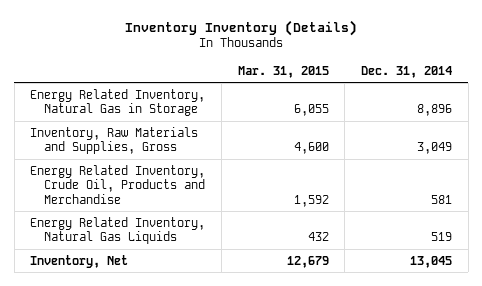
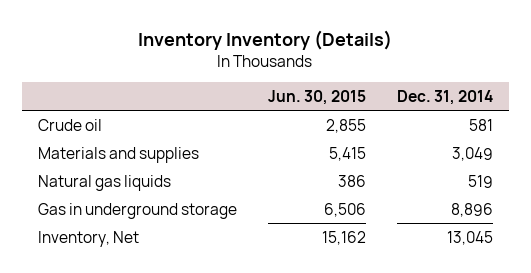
- | Mar. 31, 2015 | Dec. 31, 2014
+ | Jun. 30, 2015 | Dec. 31, 2014
- Energy Related Inventory, Natural Gas in Storage | 6,055 | 8,896
- Inventory, Raw Materials and Supplies, Gross | 4,600 | 3,049
- Energy Related Inventory, Crude Oil, Products and Merchandise | 1,592 | 581
- Energy Related Inventory, Natural Gas Liquids | 432 | 519
+ Crude oil | 2,855 | 581
+ Materials and supplies | 5,415 | 3,049
+ Natural gas liquids | 386 | 519
+ Gas in underground storage | 6,506 | 8,896

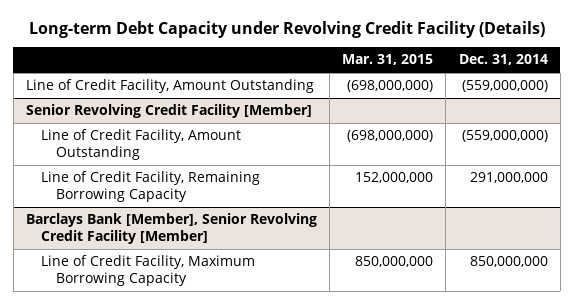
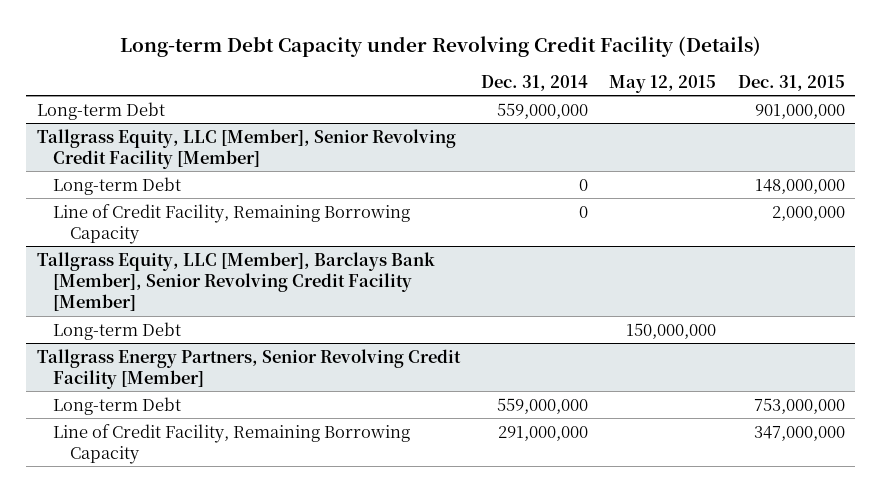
- | Mar. 31, 2015 | Dec. 31, 2014
+ | Dec. 31, 2014 | May 12, 2015 | Dec. 31, 2015
- Line of Credit Facility, Amount Outstanding | (698,000,000) | (559,000,000)
- Senior Revolving Credit Facility [Member]
- Line of Credit Facility, Amount Outstanding | (698,000,000) | (559,000,000)
+ Long-term Debt | 559,000,000 | | 901,000,000
+ Tallgrass Equity, LLC [Member], Senior Revolving Credit Facility [Member]
+ Long-term Debt | 0 | | 148,000,000
+ Line of Credit Facility, Remaining Borrowing Capacity | 0 | | 2,000,000
+ Tallgrass Equity, LLC [Member], Barclays Bank [Member], Senior Revolving Credit Facility [Member]
+ Long-term Debt | | 150,000,000 |
+ Tallgrass Energy Partners, Senior Revolving Credit Facility [Member]
+ Long-term Debt | 559,000,000 | | 753,000,000
- Barclays Bank [Member], Senior Revolving Credit Facility [Member]
- Line of Credit Facility, Maximum Borrowing Capacity | 850,000,000 | 850,000,000

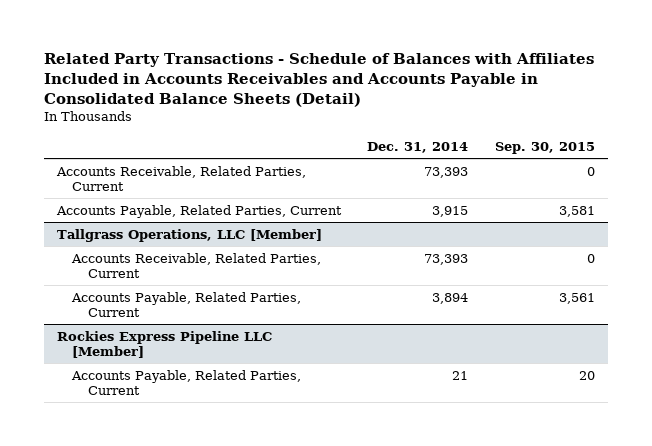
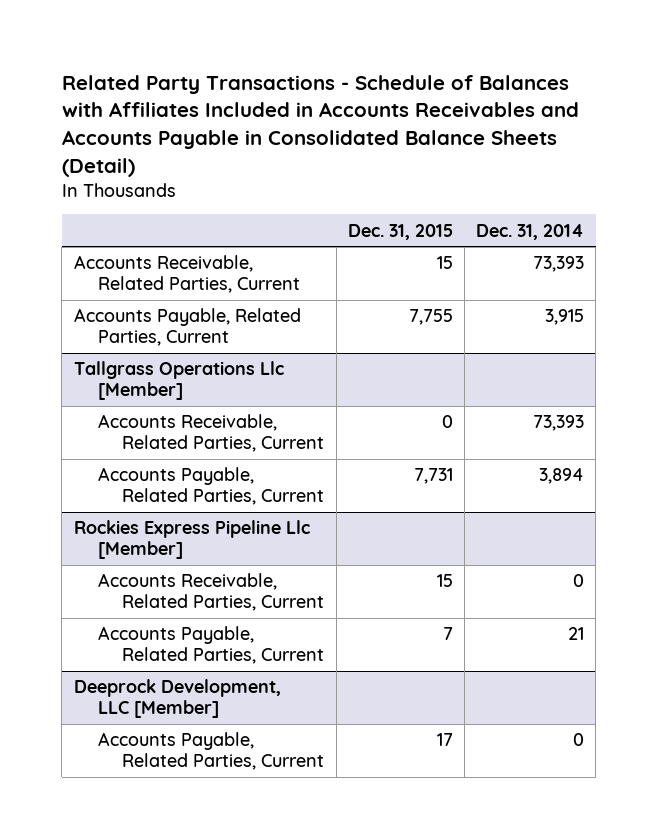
- | Dec. 31, 2014 | Sep. 30, 2015
+ | Dec. 31, 2015 | Dec. 31, 2014
- Tallgrass Operations, LLC [Member]
+ Tallgrass Operations Llc [Member]
- Rockies Express Pipeline LLC [Member]
+ Rockies Express Pipeline Llc [Member]
+ Accounts Receivable, Related Parties, Current | 15 | 0
+ Deeprock Development, LLC [Member]
+ Accounts Payable, Related Parties, Current | 17 | 0

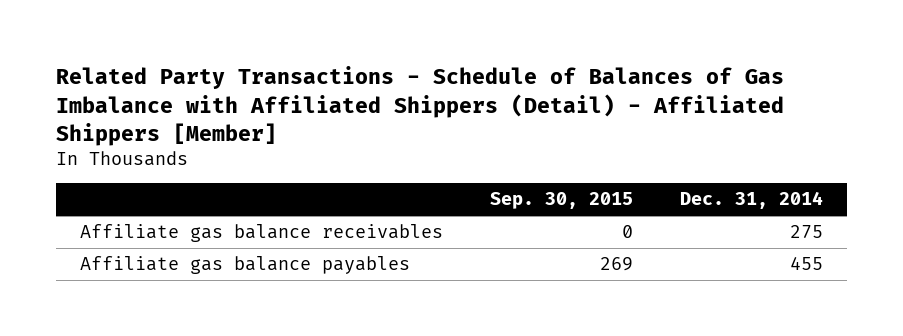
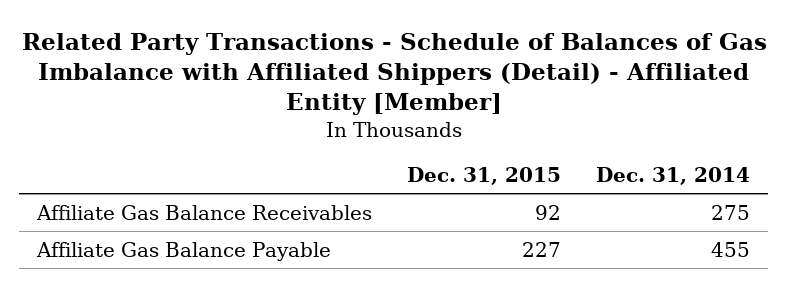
- Related Party Transactions - Schedule of Balances of Gas Imbalance with Affiliated Shippers (Detail) - Affiliated Shippers [Member]
+ Related Party Transactions - Schedule of Balances of Gas Imbalance with Affiliated Shippers (Detail) - Affiliated Entity [Member]
- | Sep. 30, 2015 | Dec. 31, 2014
+ | Dec. 31, 2015 | Dec. 31, 2014
- Affiliate gas balance receivables | 0 | 275
- Affiliate gas balance payables | 269 | 455
+ Affiliate Gas Balance Receivables | 92 | 275
+ Affiliate Gas Balance Payable | 227 | 455

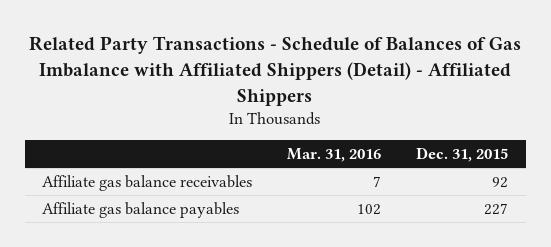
- Related Party Transactions - Schedule of Balances of Gas Imbalance with Affiliated Shippers (Detail) - Affiliated Entity [Member]
+ Related Party Transactions - Schedule of Balances of Gas Imbalance with Affiliated Shippers (Detail) - Affiliated Shippers
- | Dec. 31, 2015 | Dec. 31, 2014
+ | Mar. 31, 2016 | Dec. 31, 2015
- Affiliate Gas Balance Receivables | 92 | 275
- Affiliate Gas Balance Payable | 227 | 455
+ Affiliate gas balance receivables | 7 | 92
+ Affiliate gas balance payables | 102 | 227

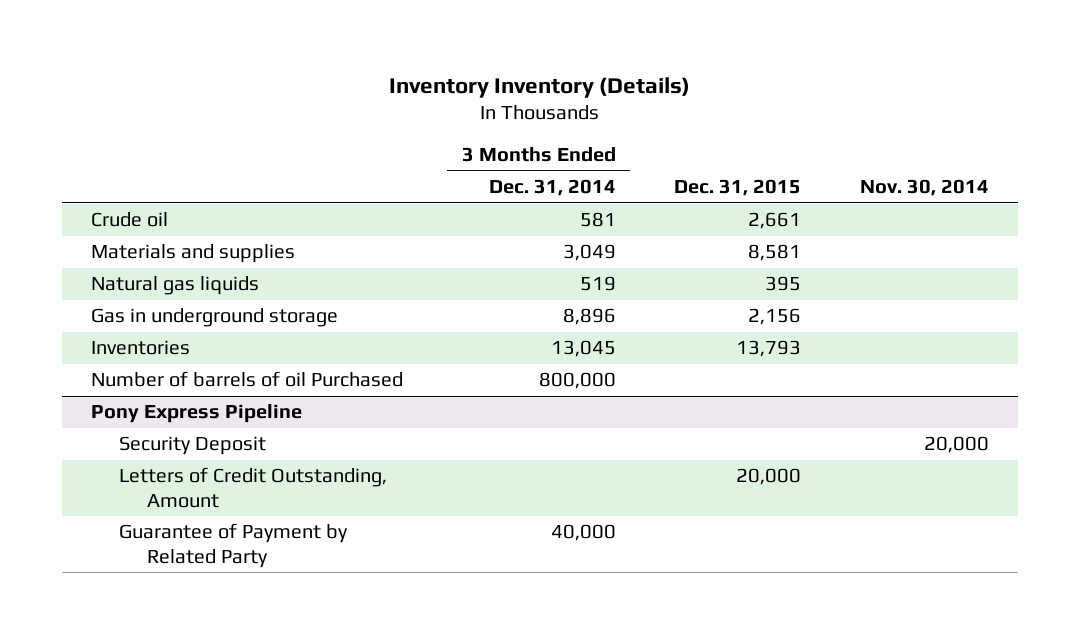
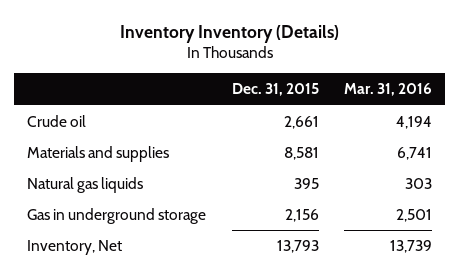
- | 3 Months Ended Dec. 31, 2014 | Dec. 31, 2015 | Nov. 30, 2014
+ | Dec. 31, 2015 | Mar. 31, 2016
- Inventories | 13,045 | 13,793 |
- Number of barrels of oil Purchased | 800,000 | |
- Pony Express Pipeline
- Security Deposit | | | 20,000
- Letters of Credit Outstanding, Amount | | 20,000 |
- Guarantee of Payment by Related Party | 40,000 | |
+ Inventory, Net | 13,793 | 13,739

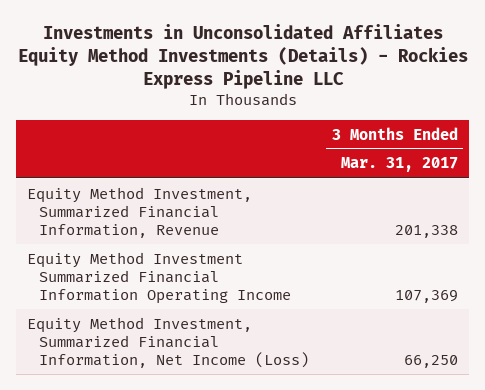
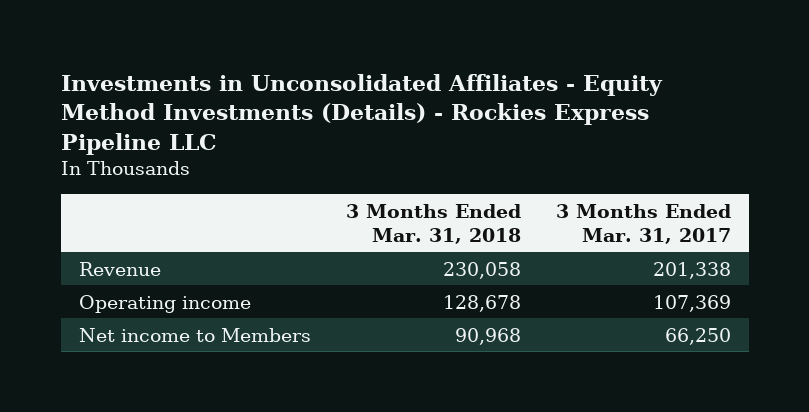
- Investments in Unconsolidated Affiliates Equity Method Investments (Details) - Rockies Express Pipeline LLC
+ Investments in Unconsolidated Affiliates - Equity Method Investments (Details) - Rockies Express Pipeline LLC
- | 3 Months Ended Mar. 31, 2017
+ | 3 Months Ended Mar. 31, 2018 | 3 Months Ended Mar. 31, 2017
- Equity Method Investment, Summarized Financial Information, Revenue | 201,338
- Equity Method Investment Summarized Financial Information Operating Income | 107,369
- Equity Method Investment, Summarized Financial Information, Net Income (Loss) | 66,250
+ Revenue | 230,058 | 201,338
+ Operating income | 128,678 | 107,369
+ Net income to Members | 90,968 | 66,250

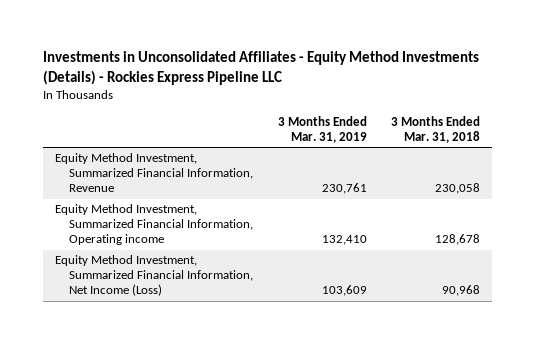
- | 3 Months Ended Mar. 31, 2018 | 3 Months Ended Mar. 31, 2017
+ | 3 Months Ended Mar. 31, 2019 | 3 Months Ended Mar. 31, 2018
- Revenue | 230,058 | 201,338
- Operating income | 128,678 | 107,369
- Net income to Members | 90,968 | 66,250
+ Equity Method Investment, Summarized Financial Information, Revenue | 230,761 | 230,058
+ Equity Method Investment, Summarized Financial Information, Operating income | 132,410 | 128,678
+ Equity Method Investment, Summarized Financial Information, Net Income (Loss) | 103,609 | 90,968

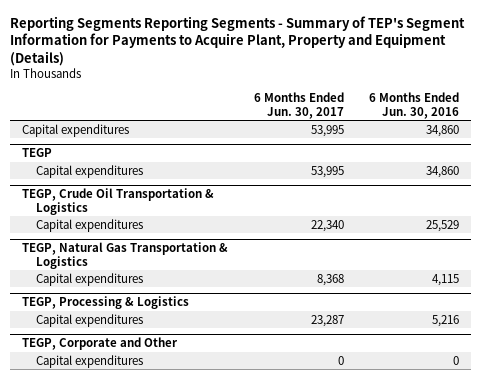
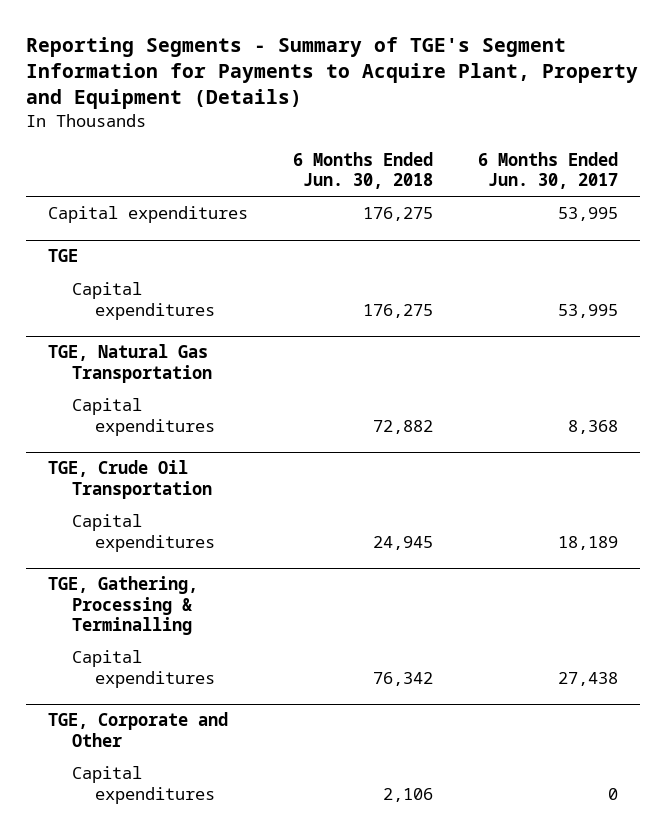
- Reporting Segments Reporting Segments - Summary of TEP's Segment Information for Payments to Acquire Plant, Property and Equipment (Details)
+ Reporting Segments - Summary of TGE's Segment Information for Payments to Acquire Plant, Property and Equipment (Details)
- | 6 Months Ended Jun. 30, 2017 | 6 Months Ended Jun. 30, 2016
+ | 6 Months Ended Jun. 30, 2018 | 6 Months Ended Jun. 30, 2017
- TEGP
+ TGE
- TEGP, Crude Oil Transportation & Logistics
- Capital expenditures | 22,340 | 25,529
- TEGP, Natural Gas Transportation & Logistics
+ TGE, Natural Gas Transportation
- TEGP, Processing & Logistics
- Capital expenditures | 23,287 | 5,216
- TEGP, Corporate and Other
+ TGE, Crude Oil Transportation
+ Capital expenditures | 24,945 | 18,189
+ TGE, Gathering, Processing & Terminalling
+ Capital expenditures | 76,342 | 27,438
+ TGE, Corporate and Other

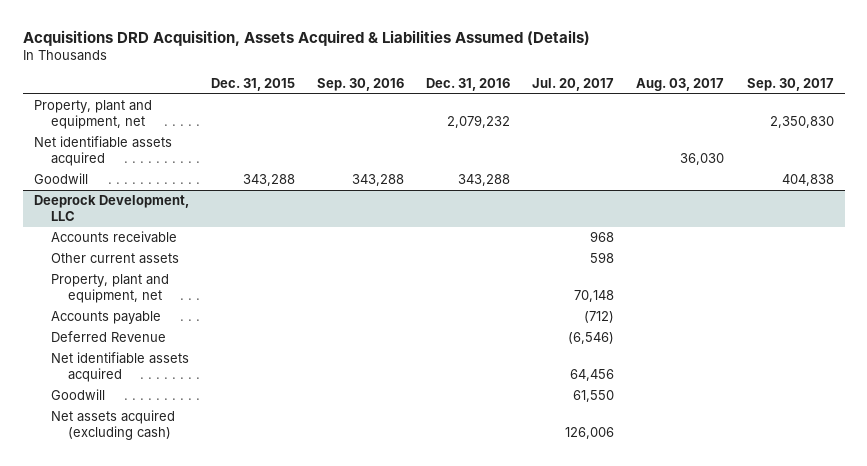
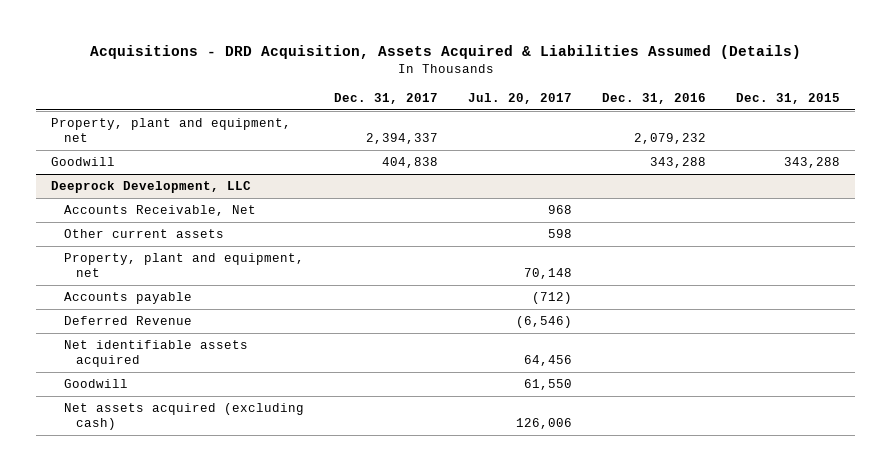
- Acquisitions DRD Acquisition, Assets Acquired & Liabilities Assumed (Details)
+ Acquisitions - DRD Acquisition, Assets Acquired & Liabilities Assumed (Details)
- | Dec. 31, 2015 | Sep. 30, 2016 | Dec. 31, 2016 | Jul. 20, 2017 | Aug. 03, 2017 | Sep. 30, 2017
+ | Dec. 31, 2017 | Jul. 20, 2017 | Dec. 31, 2016 | Dec. 31, 2015
- Net identifiable assets acquired | | | | | 36,030 |
@ Deeprock Development, LLC
- Accounts receivable | | | | 968 | |
+ Accounts Receivable, Net | | 968 | |

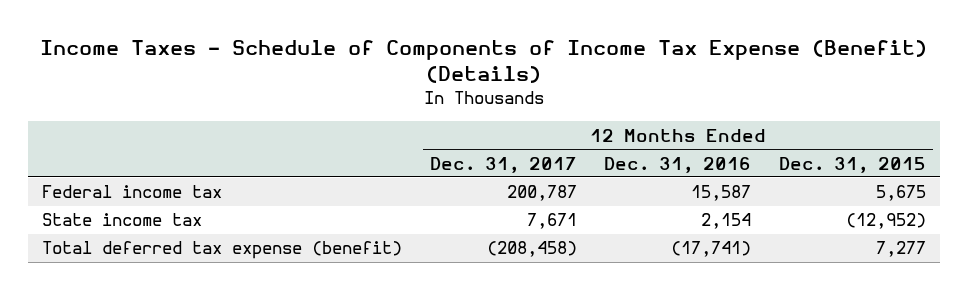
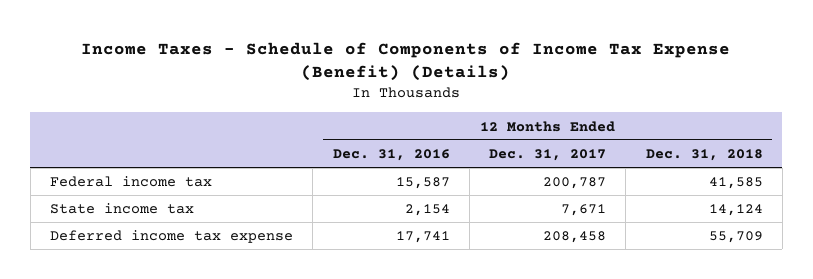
- | 12 Months Ended Dec. 31, 2017 | 12 Months Ended Dec. 31, 2016 | 12 Months Ended Dec. 31, 2015
+ | 12 Months Ended Dec. 31, 2016 | 12 Months Ended Dec. 31, 2017 | 12 Months Ended Dec. 31, 2018
- Total deferred tax expense (benefit) | (208,458) | (17,741) | 7,277
+ Deferred income tax expense | 17,741 | 208,458 | 55,709

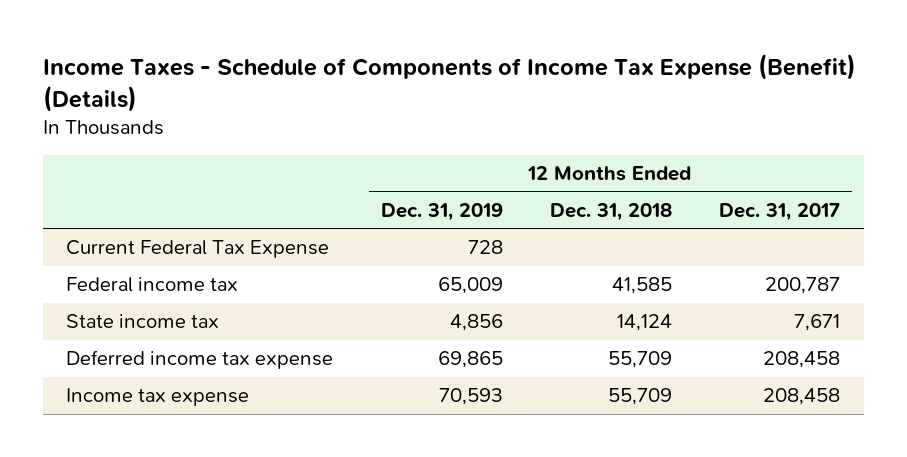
- | 12 Months Ended Dec. 31, 2016 | 12 Months Ended Dec. 31, 2017 | 12 Months Ended Dec. 31, 2018
+ | 12 Months Ended Dec. 31, 2019 | 12 Months Ended Dec. 31, 2018 | 12 Months Ended Dec. 31, 2017
+ Current Federal Tax Expense | 728 | |
+ Income tax expense | 70,593 | 55,709 | 208,458

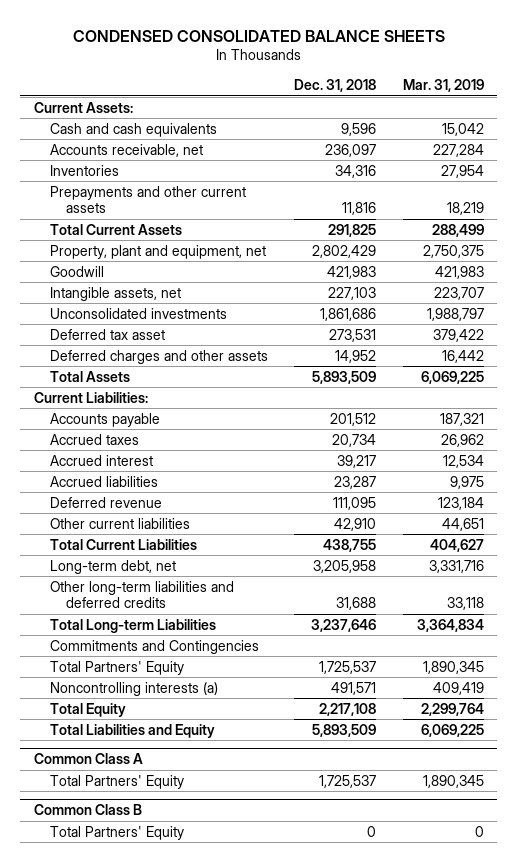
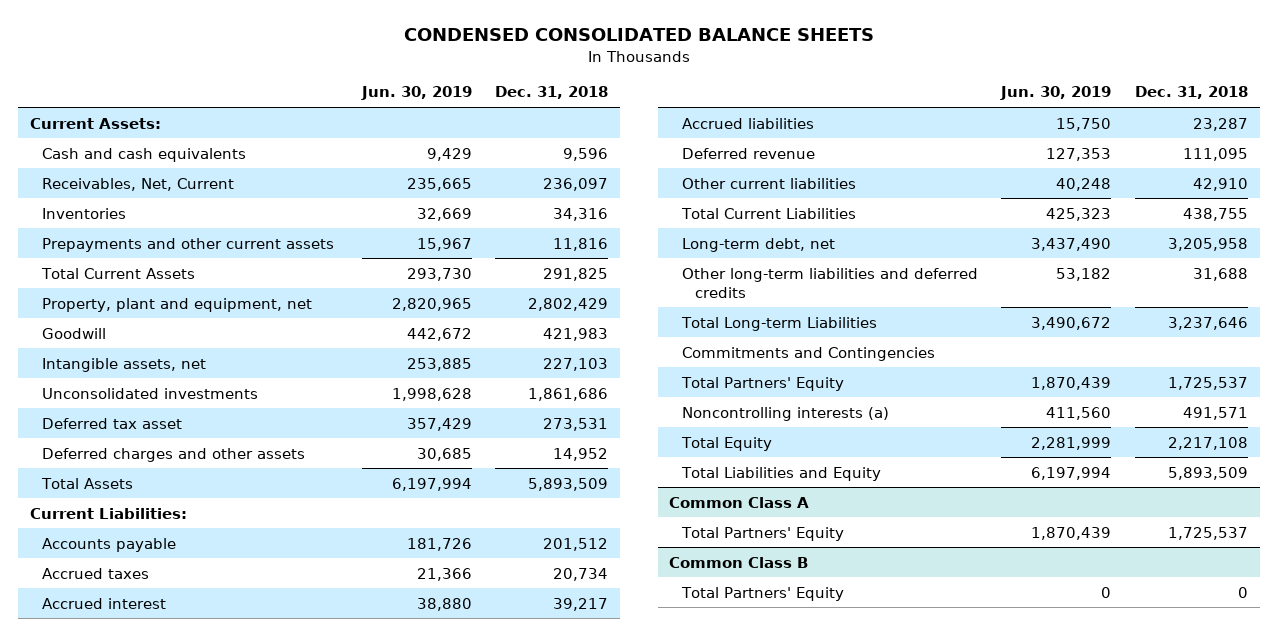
- | Dec. 31, 2018 | Mar. 31, 2019
+ | Jun. 30, 2019 | Dec. 31, 2018
- Accounts receivable, net | 236,097 | 227,284
+ Receivables, Net, Current | 235,665 | 236,097

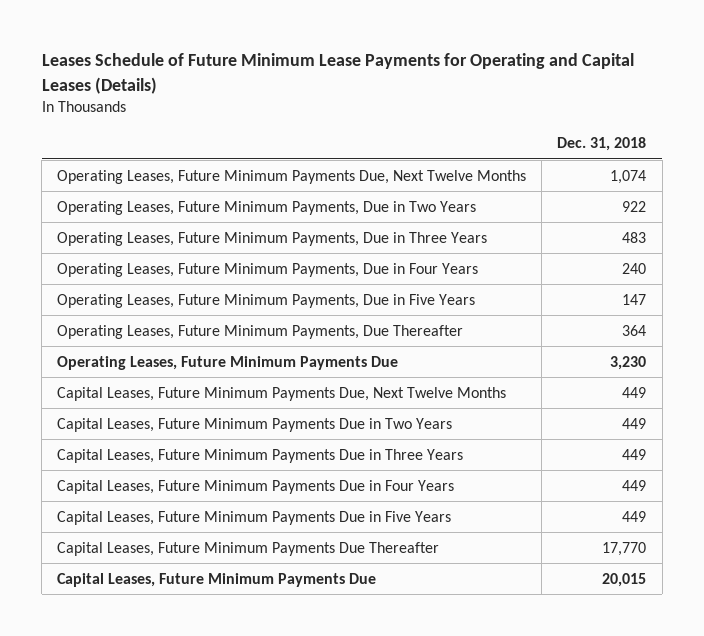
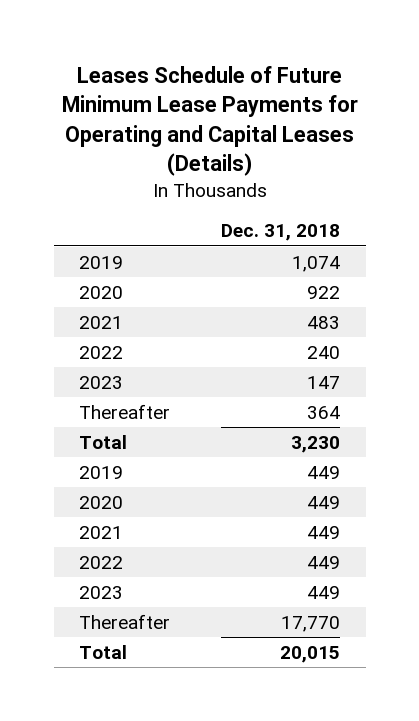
- Operating Leases, Future Minimum Payments Due, Next Twelve Months | 1,074
- Operating Leases, Future Minimum Payments, Due in Two Years | 922
- Operating Leases, Future Minimum Payments, Due in Three Years | 483
- Operating Leases, Future Minimum Payments, Due in Four Years | 240
- Operating Leases, Future Minimum Payments, Due in Five Years | 147
- Operating Leases, Future Minimum Payments, Due Thereafter | 364
- Operating Leases, Future Minimum Payments Due | 3,230
- Capital Leases, Future Minimum Payments Due, Next Twelve Months | 449
- Capital Leases, Future Minimum Payments Due in Two Years | 449
- Capital Leases, Future Minimum Payments Due in Three Years | 449
- Capital Leases, Future Minimum Payments Due in Four Years | 449
- Capital Leases, Future Minimum Payments Due in Five Years | 449
- Capital Leases, Future Minimum Payments Due Thereafter | 17,770
- Capital Leases, Future Minimum Payments Due | 20,015
+ 2019 | 1,074
+ 2020 | 922
+ 2021 | 483
+ 2022 | 240
+ 2023 | 147
+ Thereafter | 364
+ Total | 3,230
+ 2019 | 449
+ 2020 | 449
+ 2021 | 449
+ 2022 | 449
+ 2023 | 449
+ Thereafter | 17,770
+ Total | 20,015

